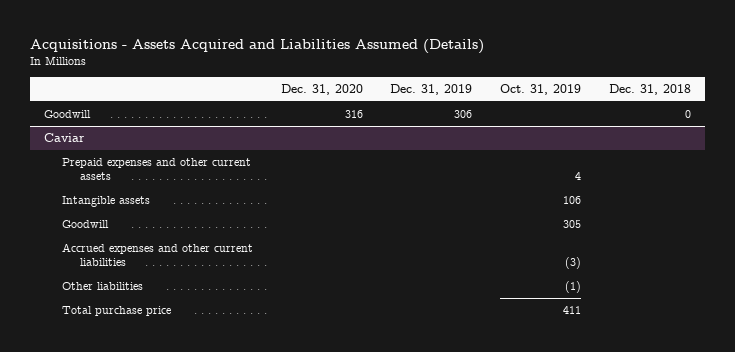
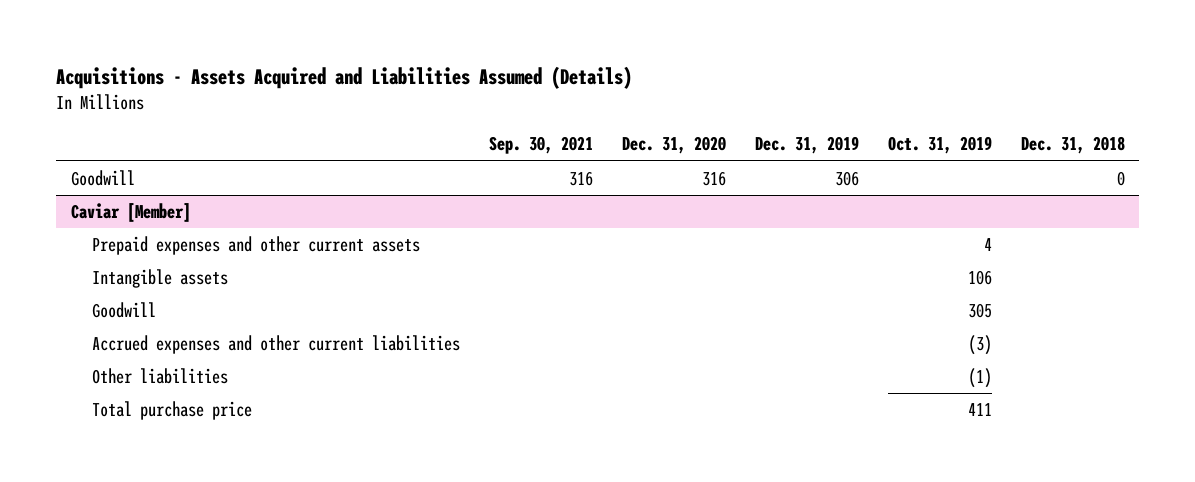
- | Dec. 31, 2020 | Dec. 31, 2019 | Oct. 31, 2019 | Dec. 31, 2018
+ | Sep. 30, 2021 | Dec. 31, 2020 | Dec. 31, 2019 | Oct. 31, 2019 | Dec. 31, 2018
- Caviar
+ Caviar [Member]

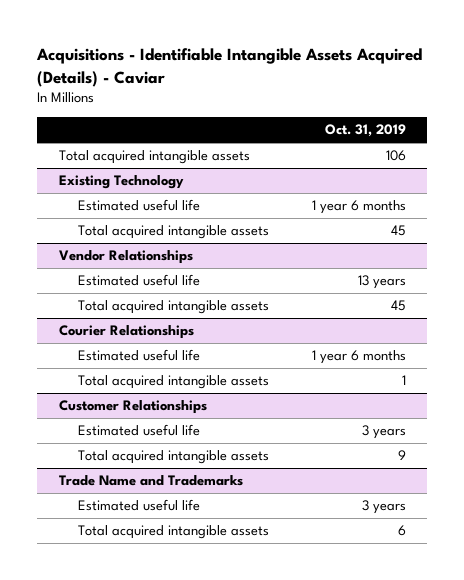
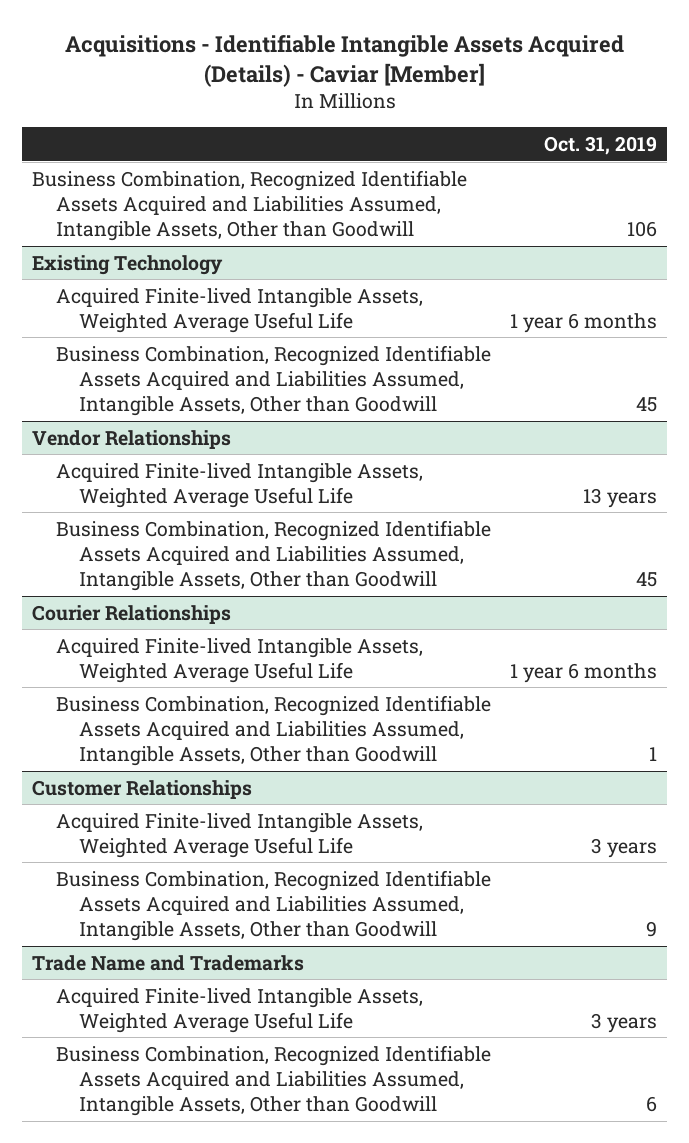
- Acquisitions - Identifiable Intangible Assets Acquired (Details) - Caviar
+ Acquisitions - Identifiable Intangible Assets Acquired (Details) - Caviar [Member]
- Total acquired intangible assets | 106
+ Business Combination, Recognized Identifiable Assets Acquired and Liabilities Assumed, Intangible Assets, Other than Goodwill | 106
@ Existing Technology
- Estimated useful life | 1 year 6 months
- Total acquired intangible assets | 45
+ Acquired Finite-lived Intangible Assets, Weighted Average Useful Life | 1 year 6 months
+ Business Combination, Recognized Identifiable Assets Acquired and Liabilities Assumed, Intangible Assets, Other than Goodwill | 45
@ Vendor Relationships
- Estimated useful life | 13 years
- Total acquired intangible assets | 45
+ Acquired Finite-lived Intangible Assets, Weighted Average Useful Life | 13 years
+ Business Combination, Recognized Identifiable Assets Acquired and Liabilities Assumed, Intangible Assets, Other than Goodwill | 45
@ Courier Relationships
- Estimated useful life | 1 year 6 months
- Total acquired intangible assets | 1
+ Acquired Finite-lived Intangible Assets, Weighted Average Useful Life | 1 year 6 months
+ Business Combination, Recognized Identifiable Assets Acquired and Liabilities Assumed, Intangible Assets, Other than Goodwill | 1
@ Customer Relationships
- Estimated useful life | 3 years
- Total acquired intangible assets | 9
+ Acquired Finite-lived Intangible Assets, Weighted Average Useful Life | 3 years
+ Business Combination, Recognized Identifiable Assets Acquired and Liabilities Assumed, Intangible Assets, Other than Goodwill | 9
@ Trade Name and Trademarks
- Estimated useful life | 3 years
- Total acquired intangible assets | 6
+ Acquired Finite-lived Intangible Assets, Weighted Average Useful Life | 3 years
+ Business Combination, Recognized Identifiable Assets Acquired and Liabilities Assumed, Intangible Assets, Other than Goodwill | 6

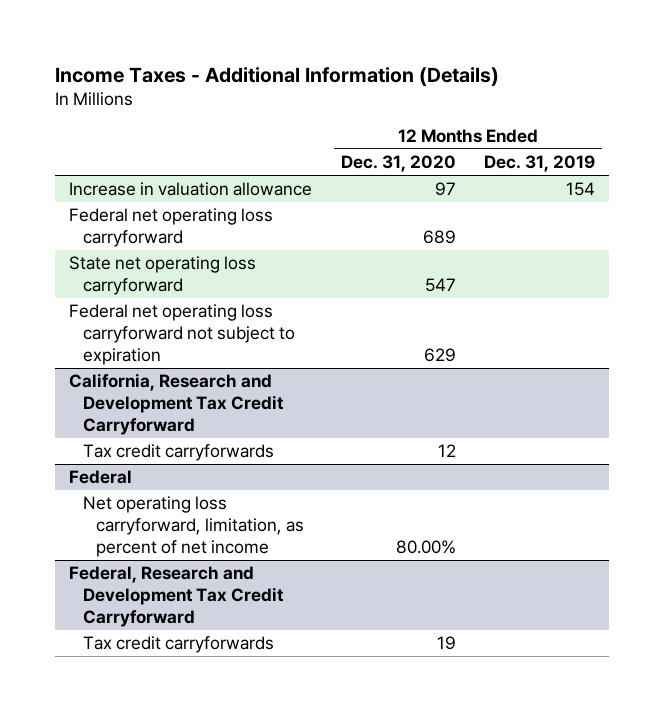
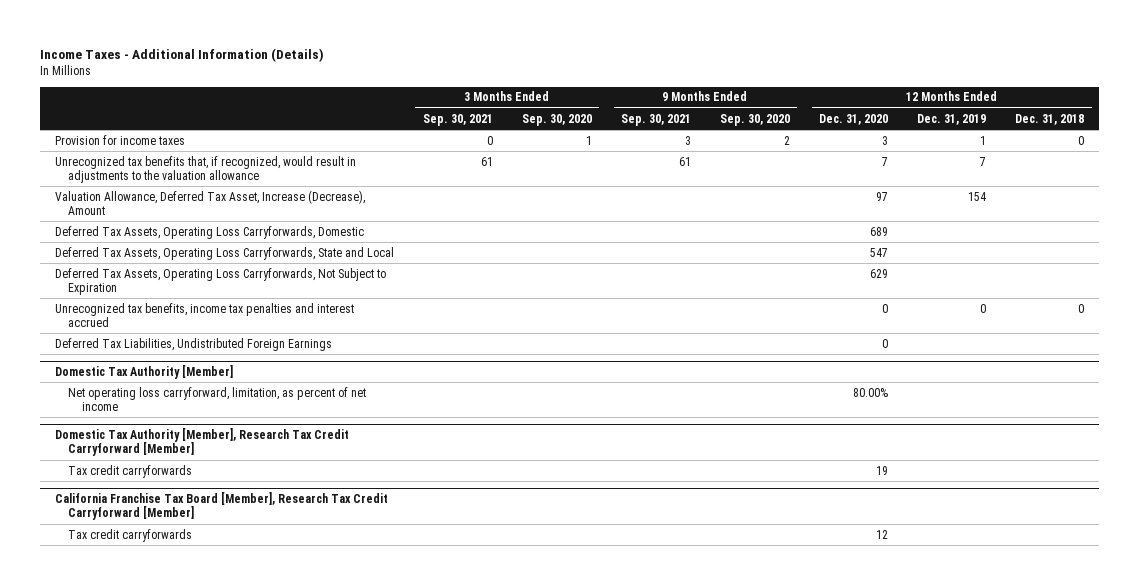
- | 12 Months Ended Dec. 31, 2020 | 12 Months Ended Dec. 31, 2019
+ | 3 Months Ended Sep. 30, 2021 | 3 Months Ended Sep. 30, 2020 | 9 Months Ended Sep. 30, 2021 | 9 Months Ended Sep. 30, 2020 | 12 Months Ended Dec. 31, 2020 | 12 Months Ended Dec. 31, 2019 | 12 Months Ended Dec. 31, 2018
- Increase in valuation allowance | 97 | 154
- Federal net operating loss carryforward | 689 |
- State net operating loss carryforward | 547 |
- Federal net operating loss carryforward not subject to expiration | 629 |
- California, Research and Development Tax Credit Carryforward
- Tax credit carryforwards | 12 |
- Federal
+ Provision for income taxes | 0 | 1 | 3 | 2 | 3 | 1 | 0
+ Unrecognized tax benefits that, if recognized, would result in adjustments to the valuation allowance | 61 | | 61 | | 7 | 7 |
+ Valuation Allowance, Deferred Tax Asset, Increase (Decrease), Amount | | | | | 97 | 154 |
+ Deferred Tax Assets, Operating Loss Carryforwards, Domestic | | | | | 689 | |
+ Deferred Tax Assets, Operating Loss Carryforwards, State and Local | | | | | 547 | |
+ Deferred Tax Assets, Operating Loss Carryforwards, Not Subject to Expiration | | | | | 629 | |
+ Unrecognized tax benefits, income tax penalties and interest accrued | | | | | 0 | 0 | 0
+ Deferred Tax Liabilities, Undistributed Foreign Earnings | | | | | 0 | |
+ Domestic Tax Authority [Member]
- Federal, Research and Development Tax Credit Carryforward
+ Domestic Tax Authority [Member], Research Tax Credit Carryforward [Member]
+ California Franchise Tax Board [Member], Research Tax Credit Carryforward [Member]
+ Tax credit carryforwards | | | | | 12 | |

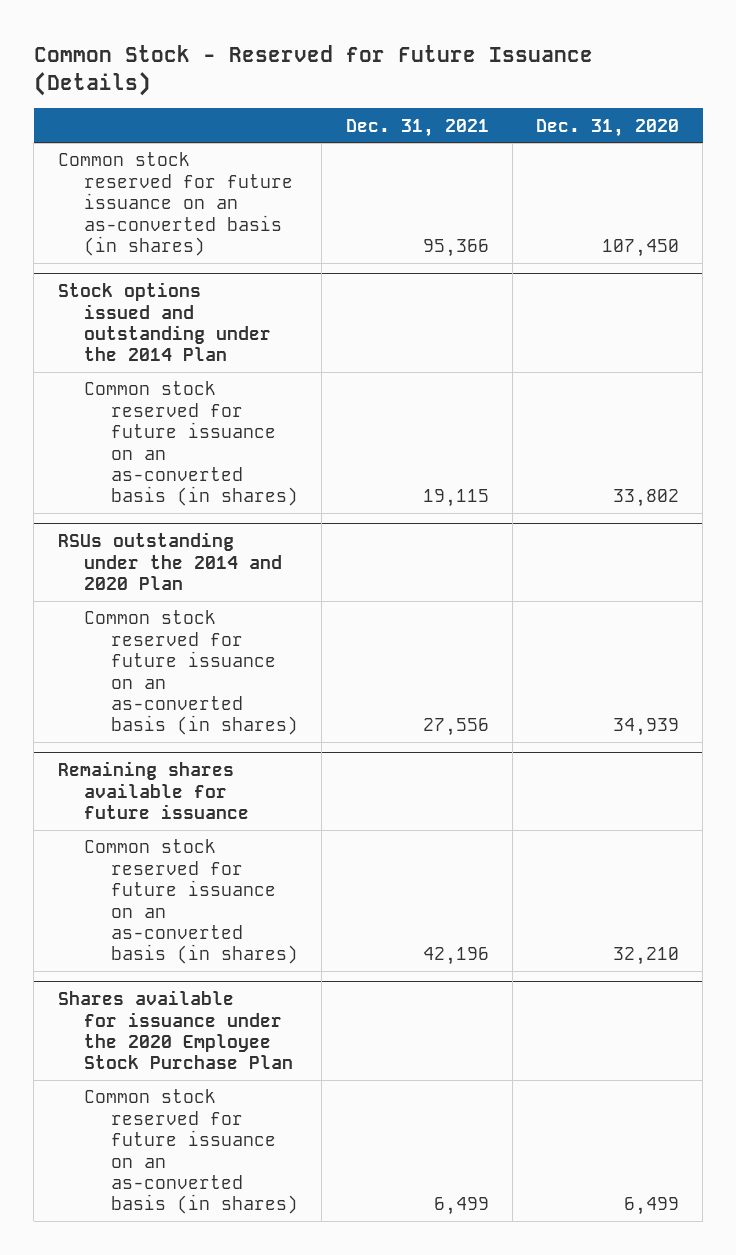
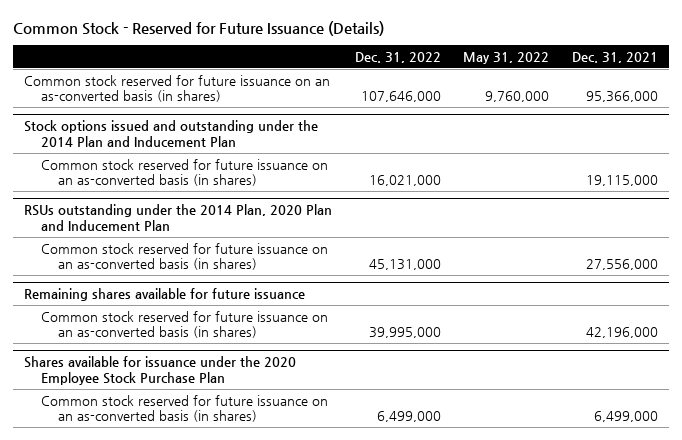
- | Dec. 31, 2021 | Dec. 31, 2020
+ | Dec. 31, 2022 | May 31, 2022 | Dec. 31, 2021
- Common stock reserved for future issuance on an as-converted basis (in shares) | 95,366 | 107,450
- Stock options issued and outstanding under the 2014 Plan
- Common stock reserved for future issuance on an as-converted basis (in shares) | 19,115 | 33,802
- RSUs outstanding under the 2014 and 2020 Plan
- Common stock reserved for future issuance on an as-converted basis (in shares) | 27,556 | 34,939
+ Common stock reserved for future issuance on an as-converted basis (in shares) | 107,646,000 | 9,760,000 | 95,366,000
+ Stock options issued and outstanding under the 2014 Plan and Inducement Plan
+ Common stock reserved for future issuance on an as-converted basis (in shares) | 16,021,000 | | 19,115,000
+ RSUs outstanding under the 2014 Plan, 2020 Plan and Inducement Plan
+ Common stock reserved for future issuance on an as-converted basis (in shares) | 45,131,000 | | 27,556,000
@ Remaining shares available for future issuance
- Common stock reserved for future issuance on an as-converted basis (in shares) | 42,196 | 32,210
+ Common stock reserved for future issuance on an as-converted basis (in shares) | 39,995,000 | | 42,196,000
@ Shares available for issuance under the 2020 Employee Stock Purchase Plan
- Common stock reserved for future issuance on an as-converted basis (in shares) | 6,499 | 6,499
+ Common stock reserved for future issuance on an as-converted basis (in shares) | 6,499,000 | | 6,499,000

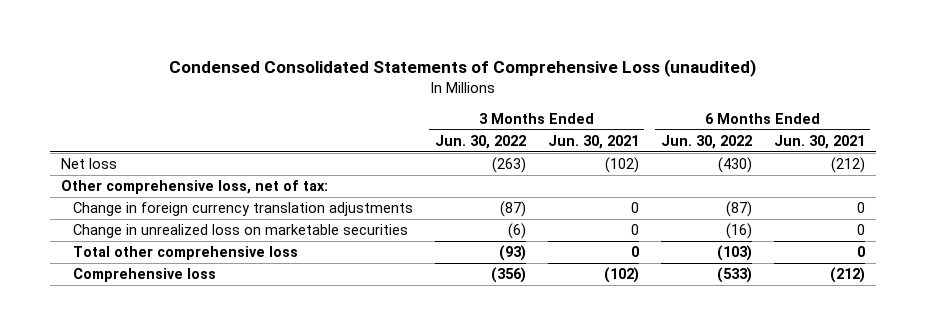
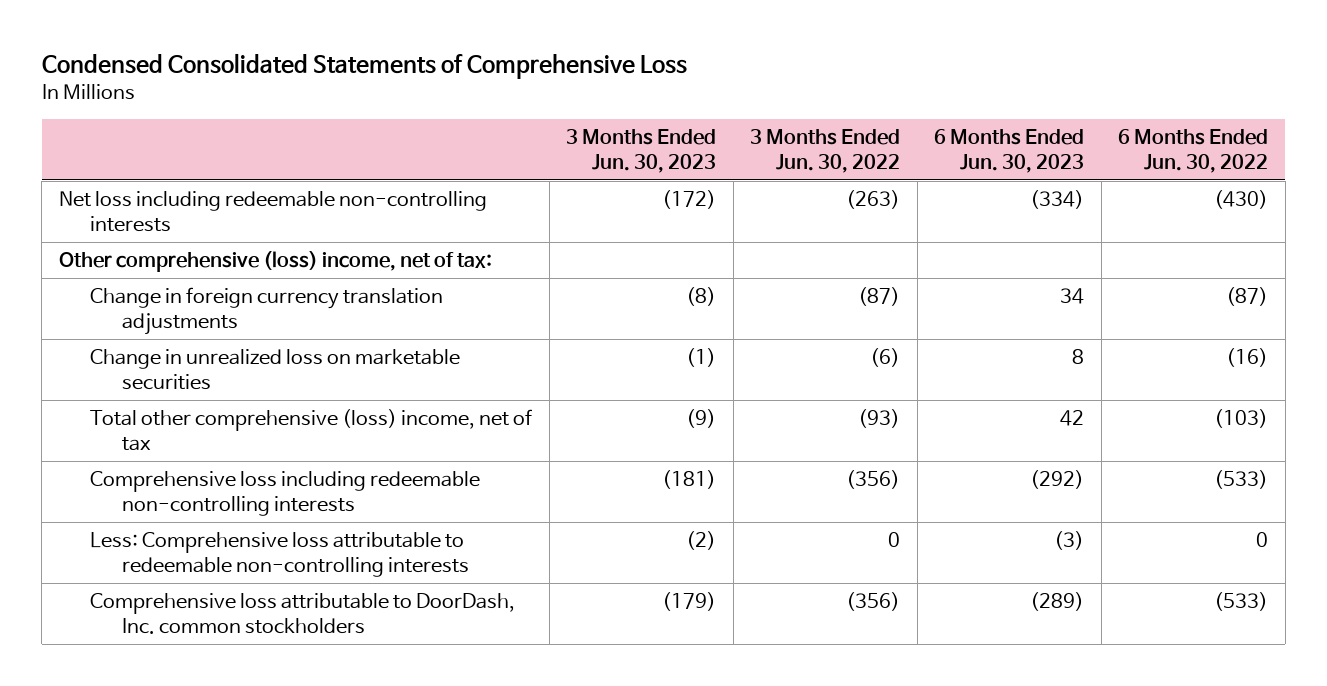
- Condensed Consolidated Statements of Comprehensive Loss (unaudited)
+ Condensed Consolidated Statements of Comprehensive Loss
- | 3 Months Ended Jun. 30, 2022 | 3 Months Ended Jun. 30, 2021 | 6 Months Ended Jun. 30, 2022 | 6 Months Ended Jun. 30, 2021
+ | 3 Months Ended Jun. 30, 2023 | 3 Months Ended Jun. 30, 2022 | 6 Months Ended Jun. 30, 2023 | 6 Months Ended Jun. 30, 2022
- Net loss | (263) | (102) | (430) | (212)
- Other comprehensive loss, net of tax:
+ Net loss including redeemable non-controlling interests | (172) | (263) | (334) | (430)
+ Other comprehensive (loss) income, net of tax:
- Total other comprehensive loss | (93) | 0 | (103) | 0
- Comprehensive loss | (356) | (102) | (533) | (212)
+ Total other comprehensive (loss) income, net of tax | (9) | (93) | 42 | (103)
+ Comprehensive loss including redeemable non-controlling interests | (181) | (356) | (292) | (533)
+ Less: Comprehensive loss attributable to redeemable non-controlling interests | (2) | 0 | (3) | 0
+ Comprehensive loss attributable to DoorDash, Inc. common stockholders | (179) | (356) | (289) | (533)

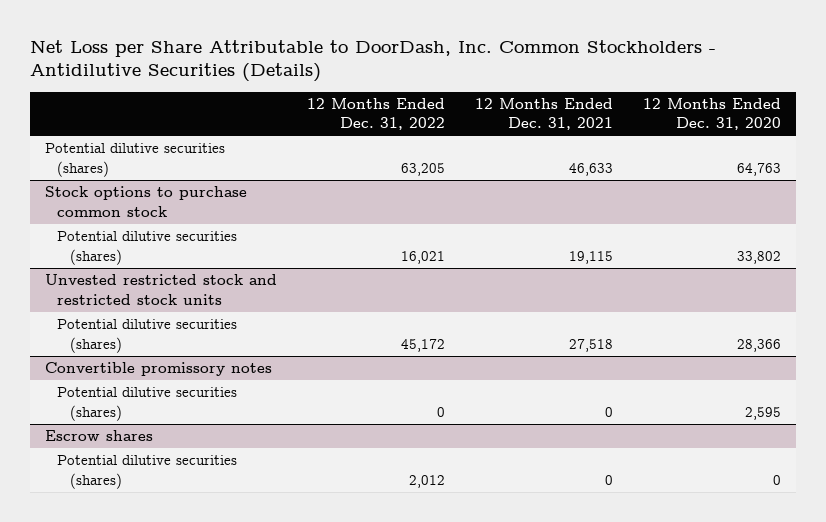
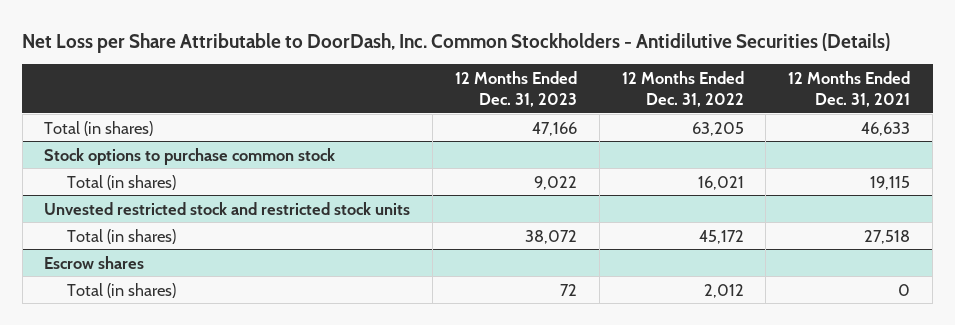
- | 12 Months Ended Dec. 31, 2022 | 12 Months Ended Dec. 31, 2021 | 12 Months Ended Dec. 31, 2020
+ | 12 Months Ended Dec. 31, 2023 | 12 Months Ended Dec. 31, 2022 | 12 Months Ended Dec. 31, 2021
- Potential dilutive securities (shares) | 63,205 | 46,633 | 64,763
+ Total (in shares) | 47,166 | 63,205 | 46,633
@ Stock options to purchase common stock
- Potential dilutive securities (shares) | 16,021 | 19,115 | 33,802
+ Total (in shares) | 9,022 | 16,021 | 19,115
@ Unvested restricted stock and restricted stock units
- Potential dilutive securities (shares) | 45,172 | 27,518 | 28,366
- Convertible promissory notes
- Potential dilutive securities (shares) | 0 | 0 | 2,595
@ Unvested restricted stock and restricted stock units
+ Total (in shares) | 38,072 | 45,172 | 27,518
@ Escrow shares
- Potential dilutive securities (shares) | 2,012 | 0 | 0
+ Total (in shares) | 72 | 2,012 | 0

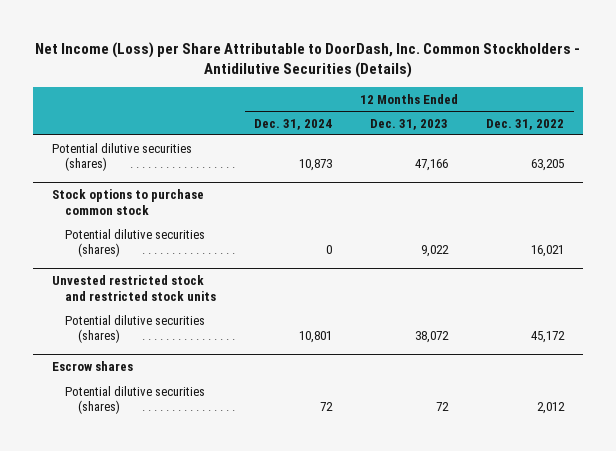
- Net Loss per Share Attributable to DoorDash, Inc. Common Stockholders - Antidilutive Securities (Details)
+ Net Income (Loss) per Share Attributable to DoorDash, Inc. Common Stockholders - Antidilutive Securities (Details)
- | 12 Months Ended Dec. 31, 2023 | 12 Months Ended Dec. 31, 2022 | 12 Months Ended Dec. 31, 2021
+ | 12 Months Ended Dec. 31, 2024 | 12 Months Ended Dec. 31, 2023 | 12 Months Ended Dec. 31, 2022
- Total (in shares) | 47,166 | 63,205 | 46,633
+ Potential dilutive securities (shares) | 10,873 | 47,166 | 63,205
@ Stock options to purchase common stock
- Total (in shares) | 9,022 | 16,021 | 19,115
+ Potential dilutive securities (shares) | 0 | 9,022 | 16,021
@ Unvested restricted stock and restricted stock units
- Total (in shares) | 38,072 | 45,172 | 27,518
+ Potential dilutive securities (shares) | 10,801 | 38,072 | 45,172
@ Escrow shares
- Total (in shares) | 72 | 2,012 | 0
+ Potential dilutive securities (shares) | 72 | 72 | 2,012

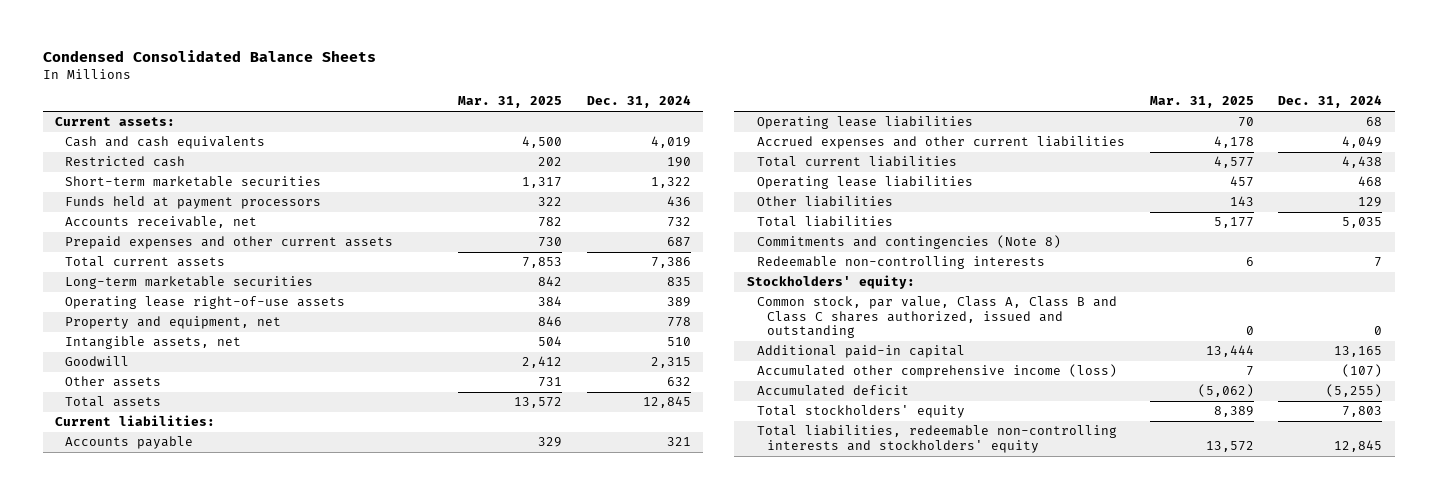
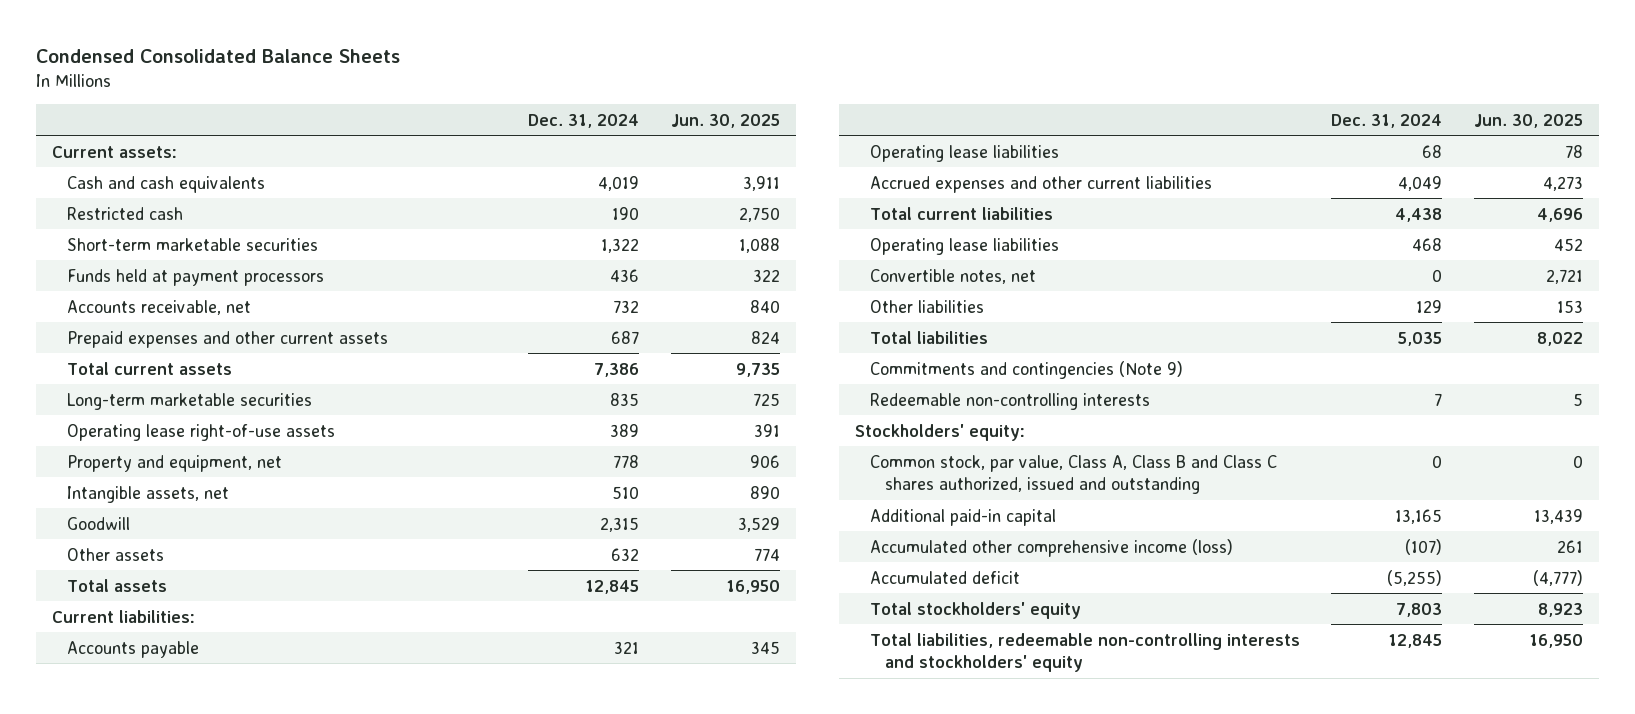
- | Mar. 31, 2025 | Dec. 31, 2024
+ | Dec. 31, 2024 | Jun. 30, 2025
+ Convertible notes, net | 0 | 2,721
- Commitments and contingencies (Note 8)
+ Commitments and contingencies (Note 9)

